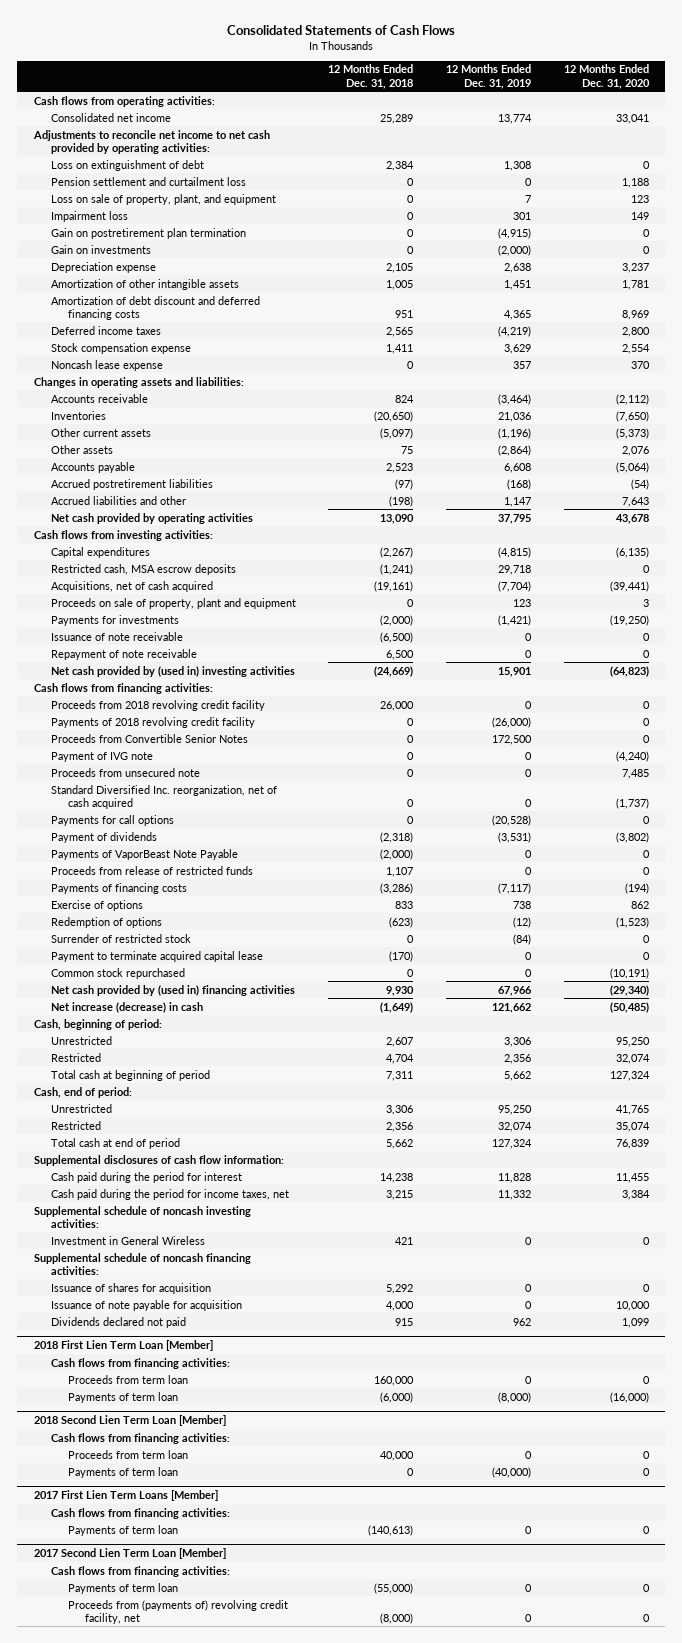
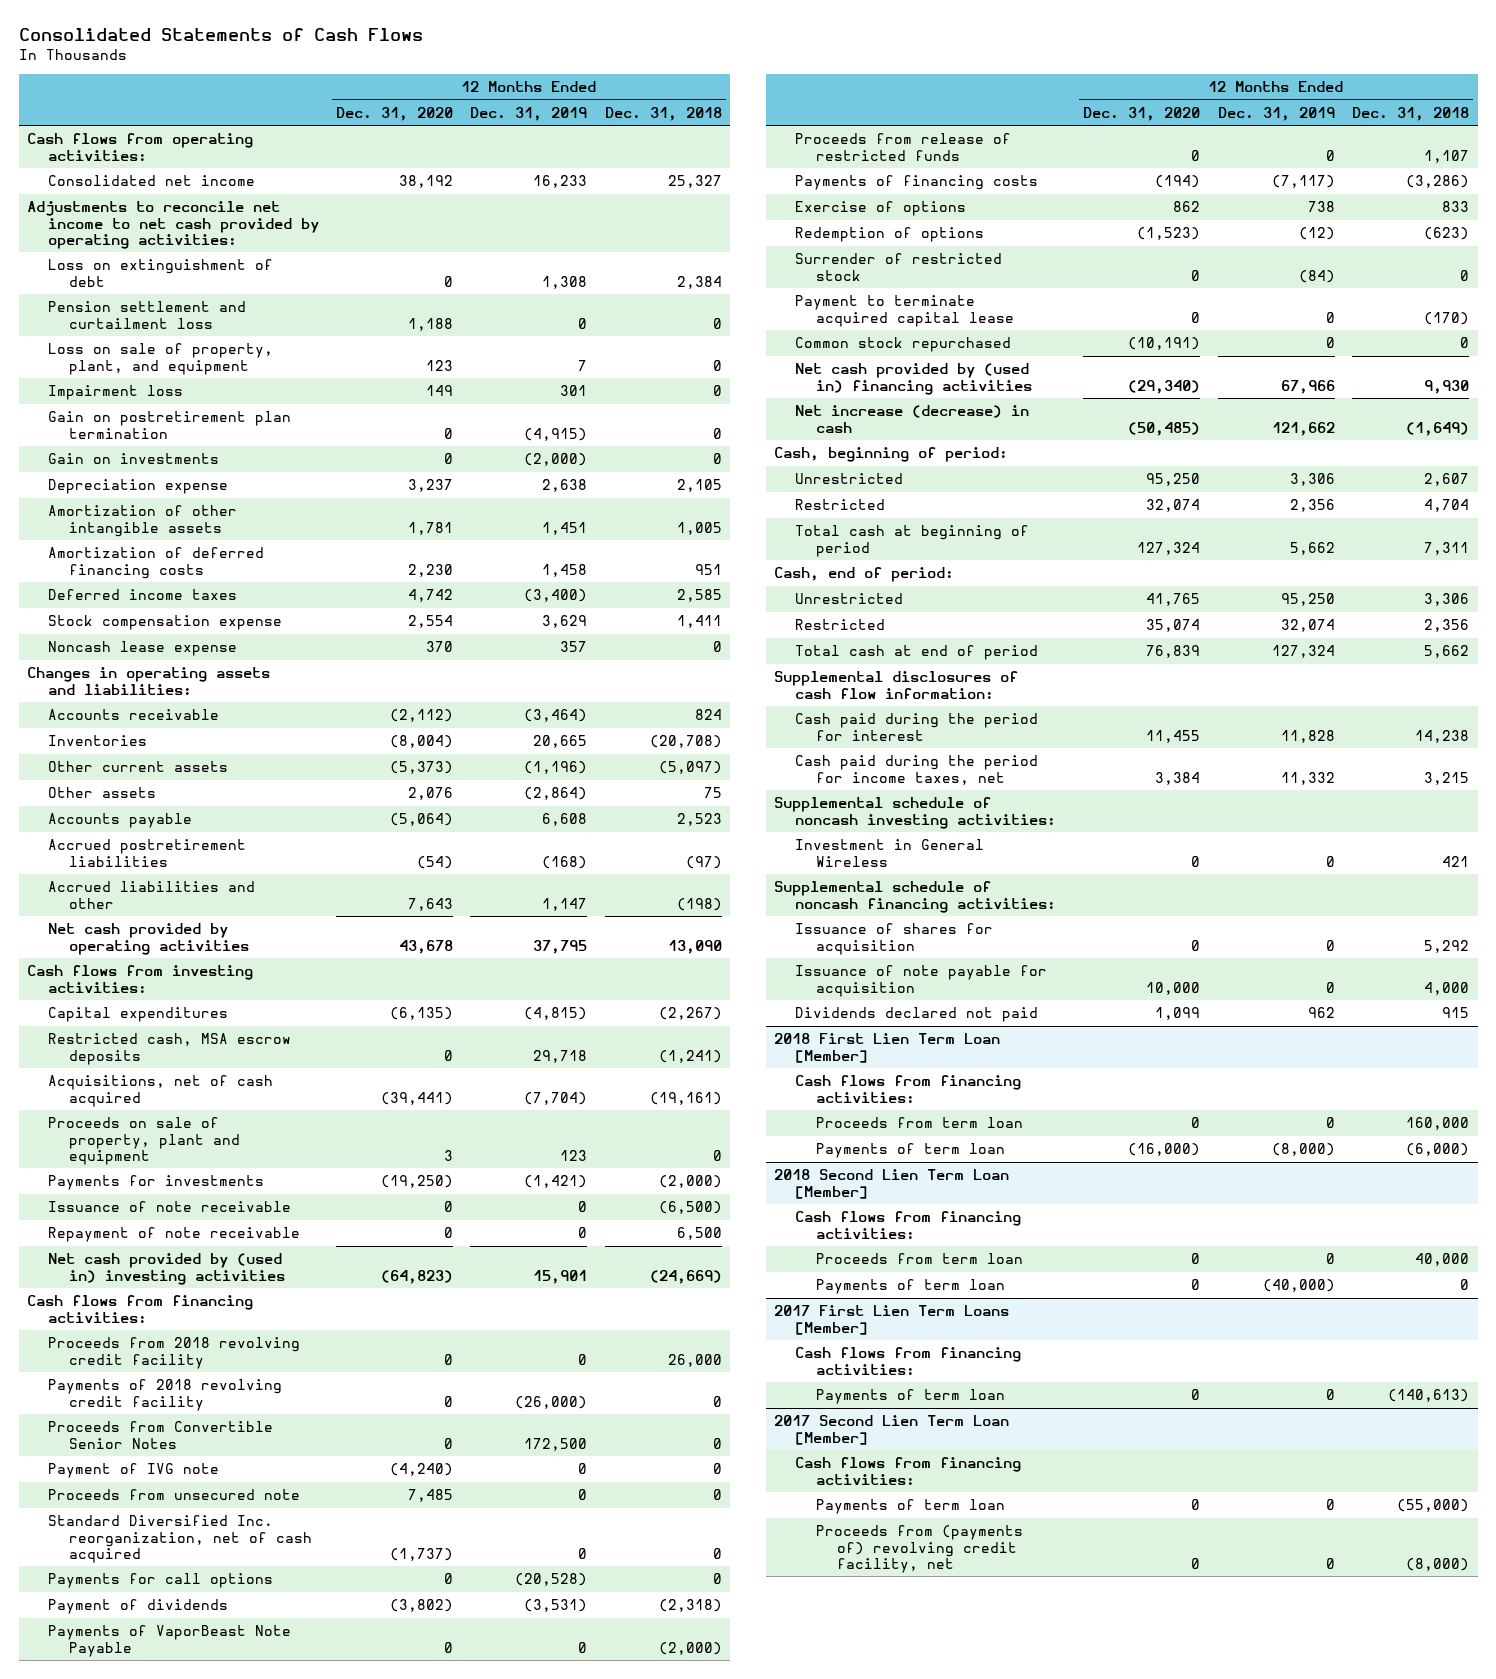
- | 12 Months Ended Dec. 31, 2018 | 12 Months Ended Dec. 31, 2019 | 12 Months Ended Dec. 31, 2020
+ | 12 Months Ended Dec. 31, 2020 | 12 Months Ended Dec. 31, 2019 | 12 Months Ended Dec. 31, 2018
- Consolidated net income | 25,289 | 13,774 | 33,041
+ Consolidated net income | 38,192 | 16,233 | 25,327
- Amortization of debt discount and deferred financing costs | 951 | 4,365 | 8,969
- Deferred income taxes | 2,565 | (4,219) | 2,800
+ Amortization of deferred financing costs | 2,230 | 1,458 | 951
+ Deferred income taxes | 4,742 | (3,400) | 2,585
- Inventories | (20,650) | 21,036 | (7,650)
+ Inventories | (8,004) | 20,665 | (20,708)

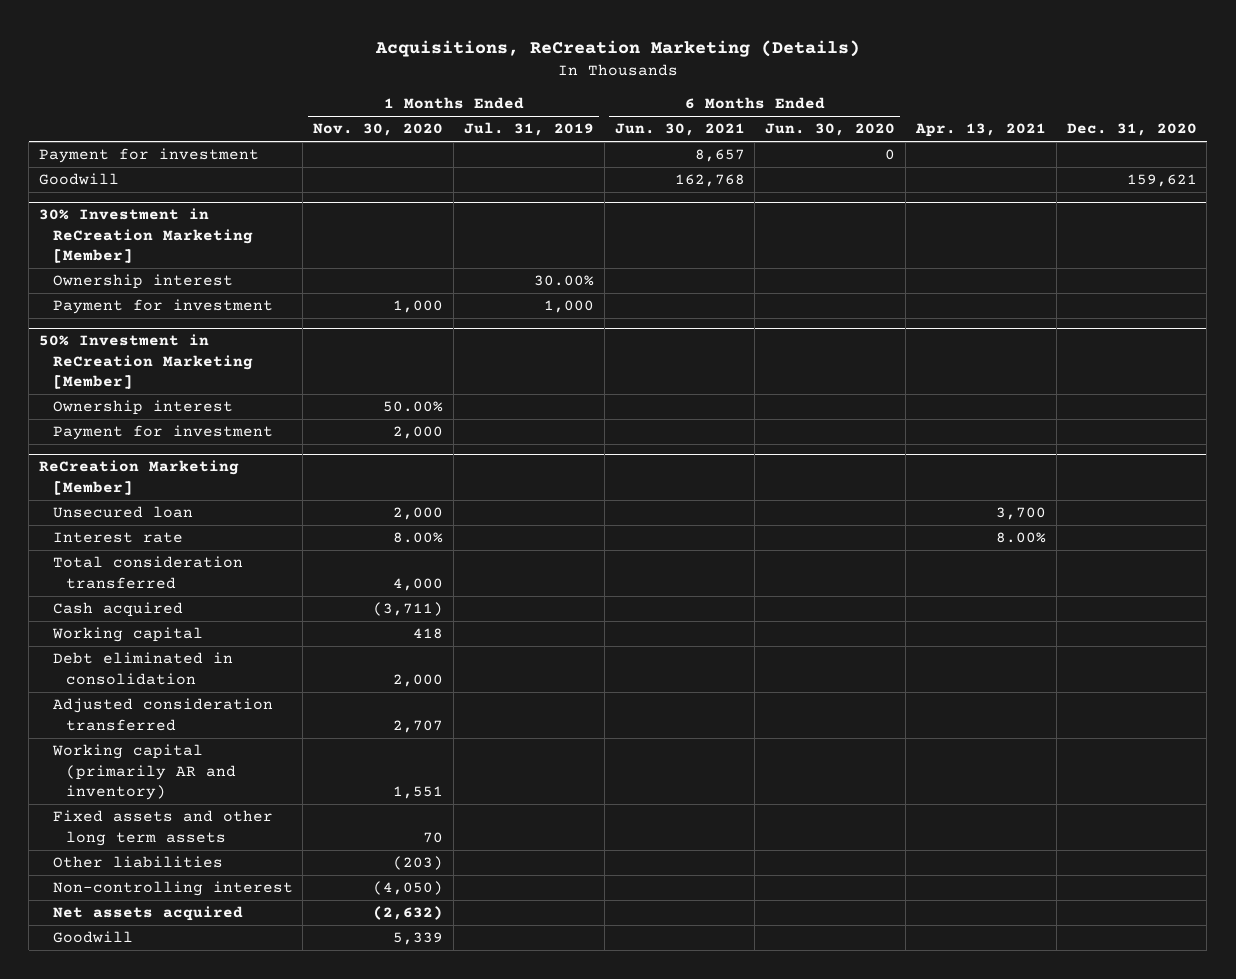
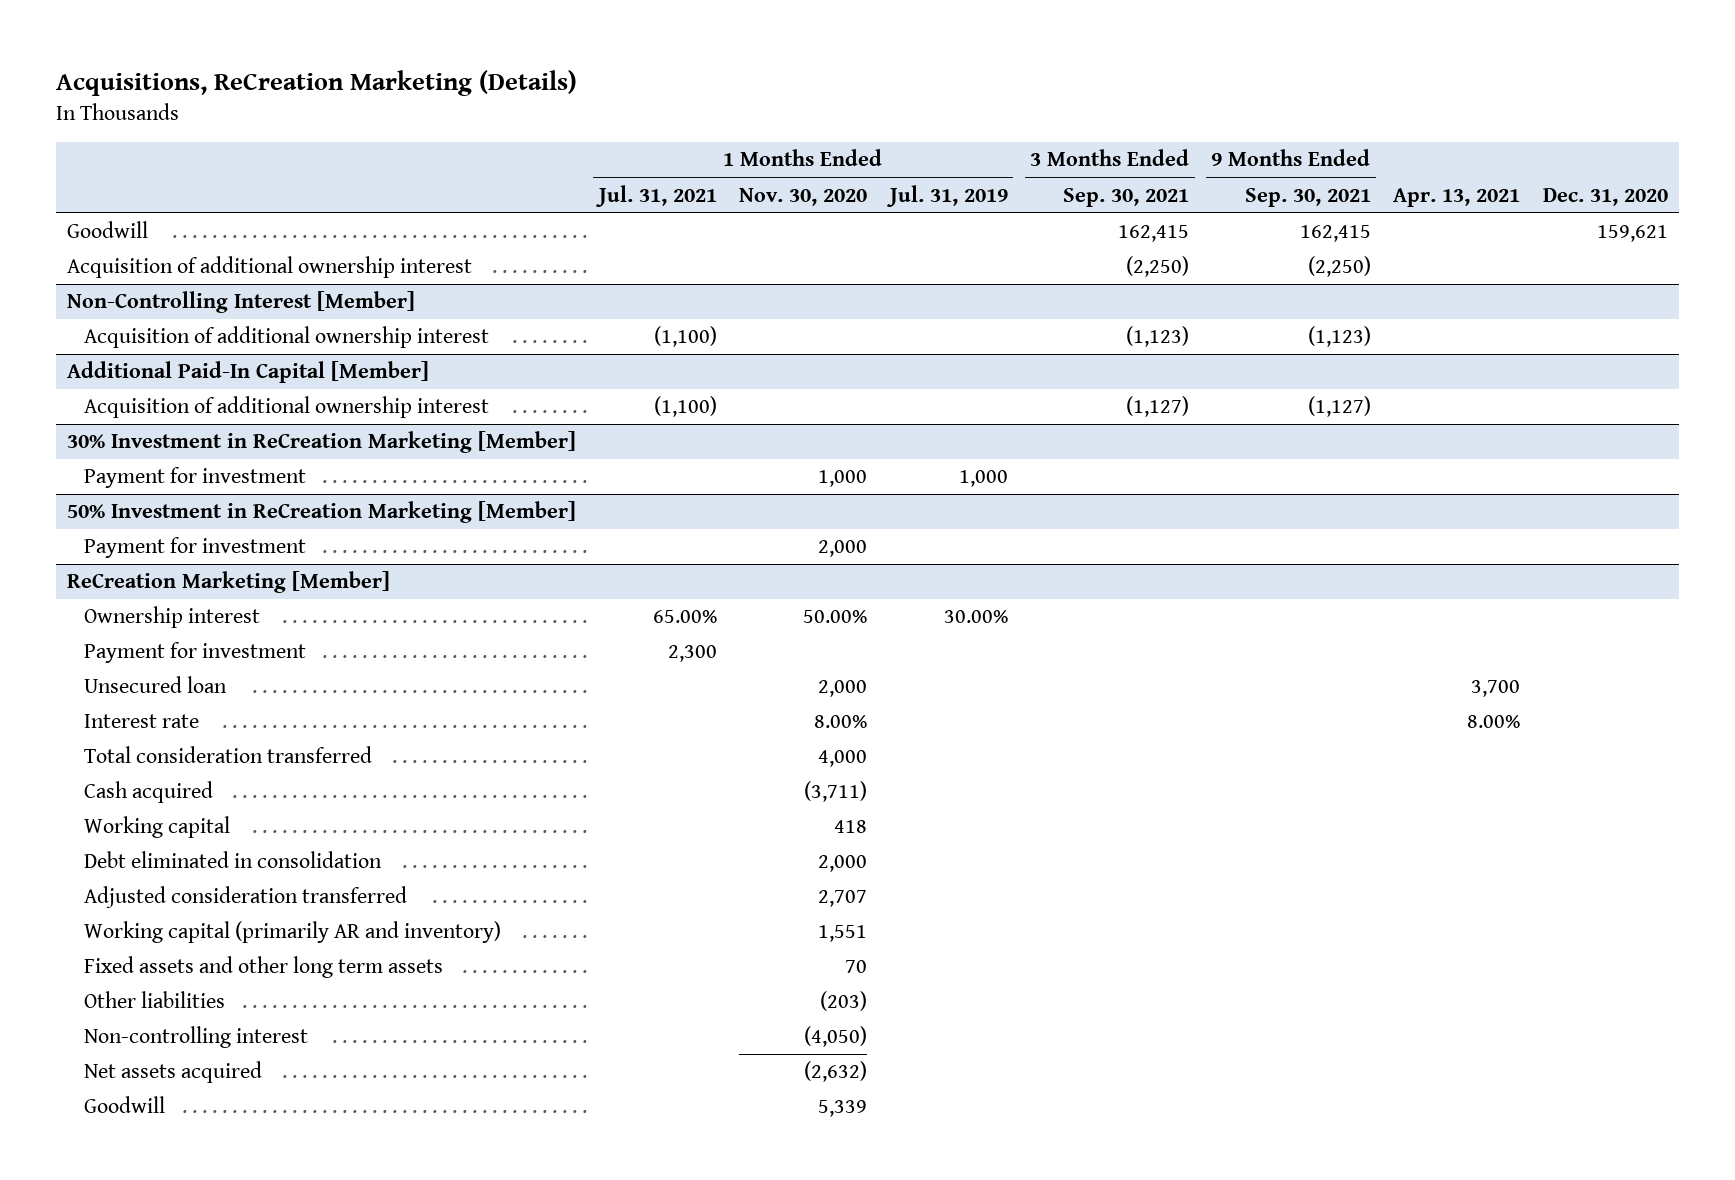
- | 1 Months Ended Nov. 30, 2020 | 1 Months Ended Jul. 31, 2019 | 6 Months Ended Jun. 30, 2021 | 6 Months Ended Jun. 30, 2020 | Apr. 13, 2021 | Dec. 31, 2020
+ | 1 Months Ended Jul. 31, 2021 | 1 Months Ended Nov. 30, 2020 | 1 Months Ended Jul. 31, 2019 | 3 Months Ended Sep. 30, 2021 | 9 Months Ended Sep. 30, 2021 | Apr. 13, 2021 | Dec. 31, 2020
- Payment for investment | | | 8,657 | 0 | |
+ Acquisition of additional ownership interest | | | | (2,250) | (2,250) | |
+ Non-Controlling Interest [Member]
+ Acquisition of additional ownership interest | (1,100) | | | (1,123) | (1,123) | |
+ Additional Paid-In Capital [Member]
+ Acquisition of additional ownership interest | (1,100) | | | (1,127) | (1,127) | |
@ 30% Investment in ReCreation Marketing [Member]
- Ownership interest | | 30.00% | | | |
@ 50% Investment in ReCreation Marketing [Member]
- Ownership interest | 50.00% | | | | |
@ ReCreation Marketing [Member]
+ Ownership interest | 65.00% | 50.00% | 30.00% | | | |
+ Payment for investment | 2,300 | | | | | |

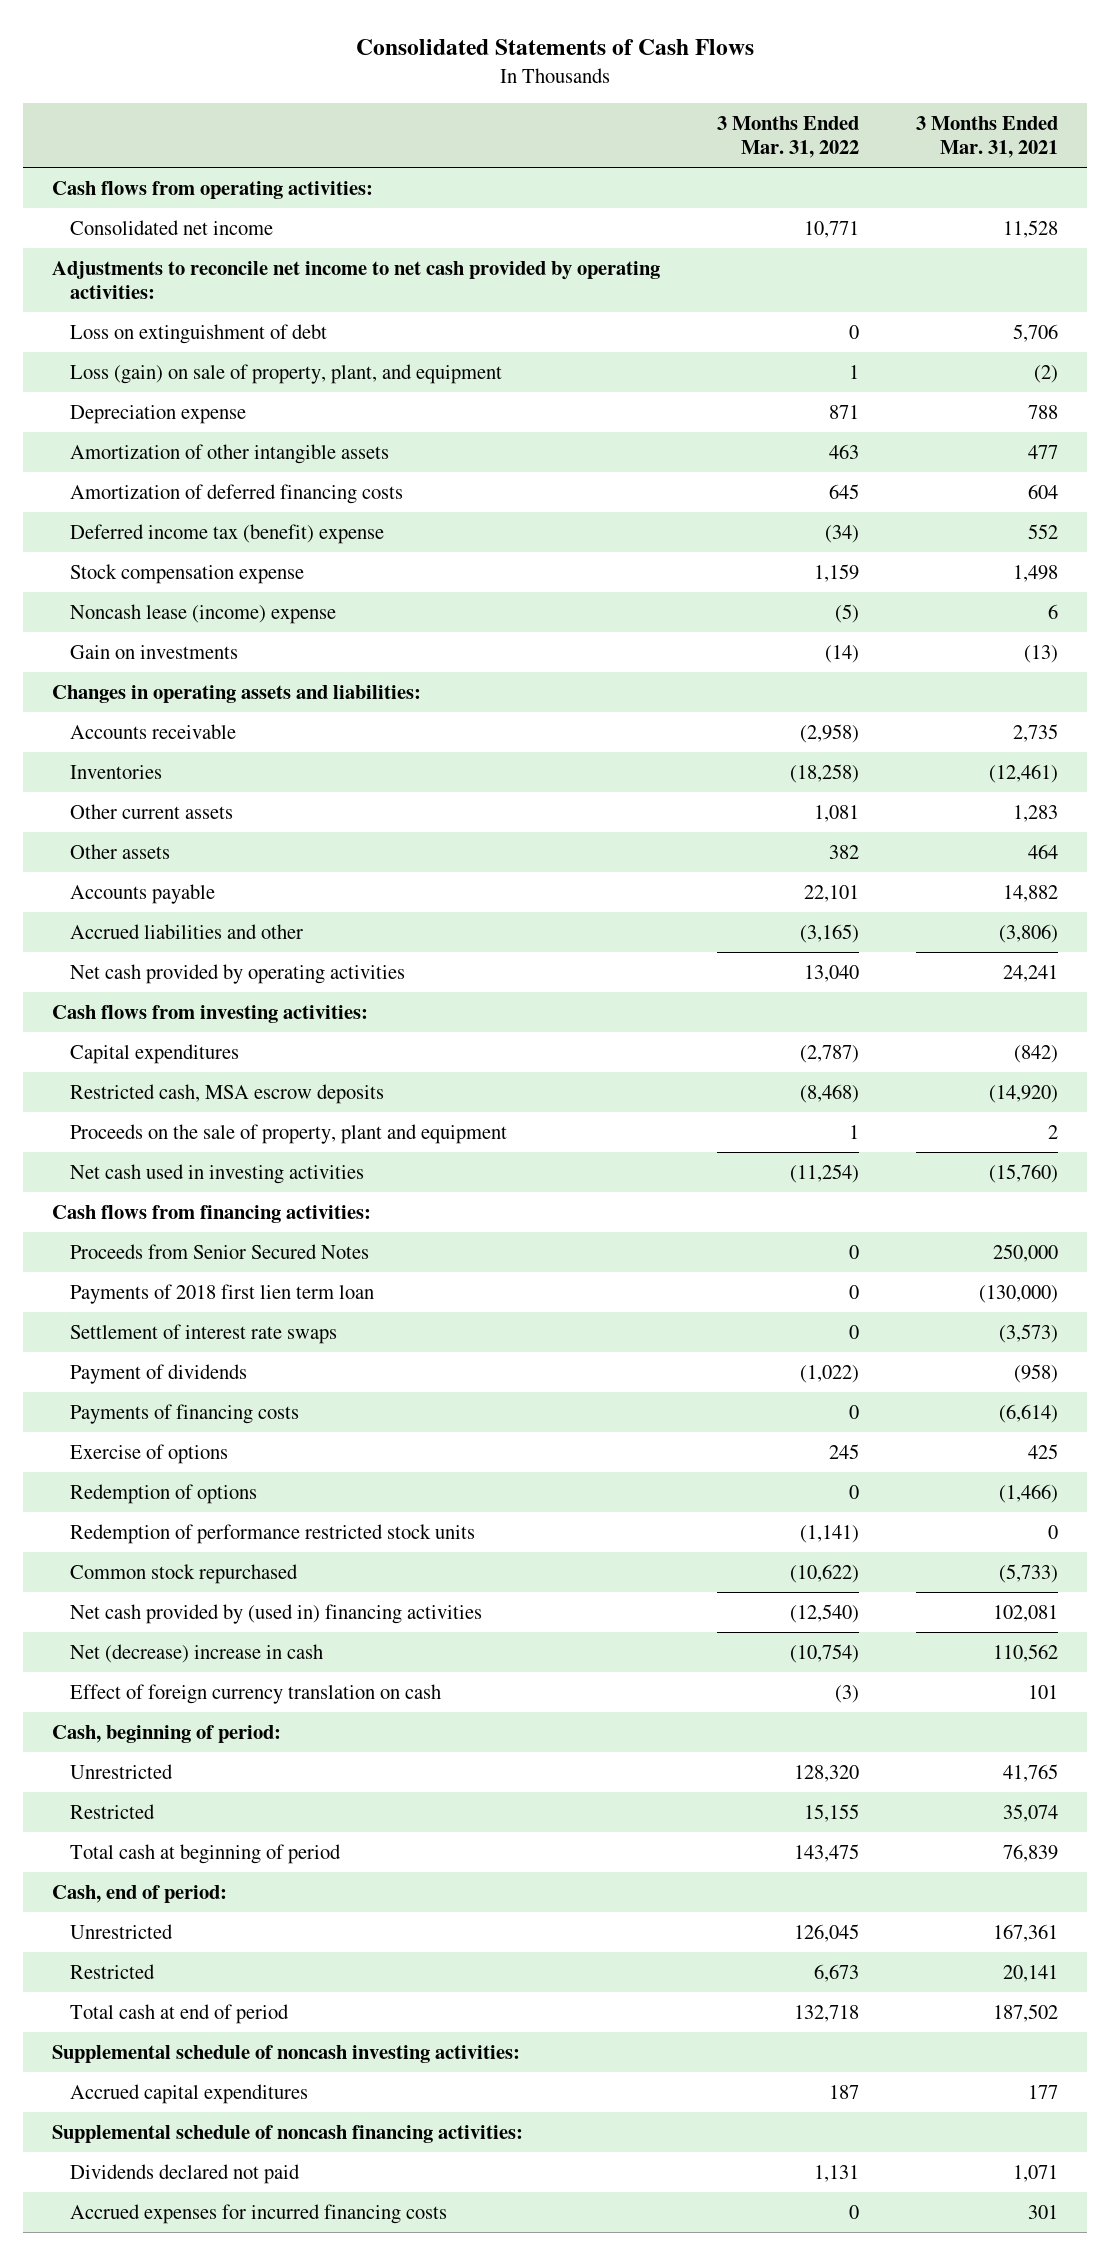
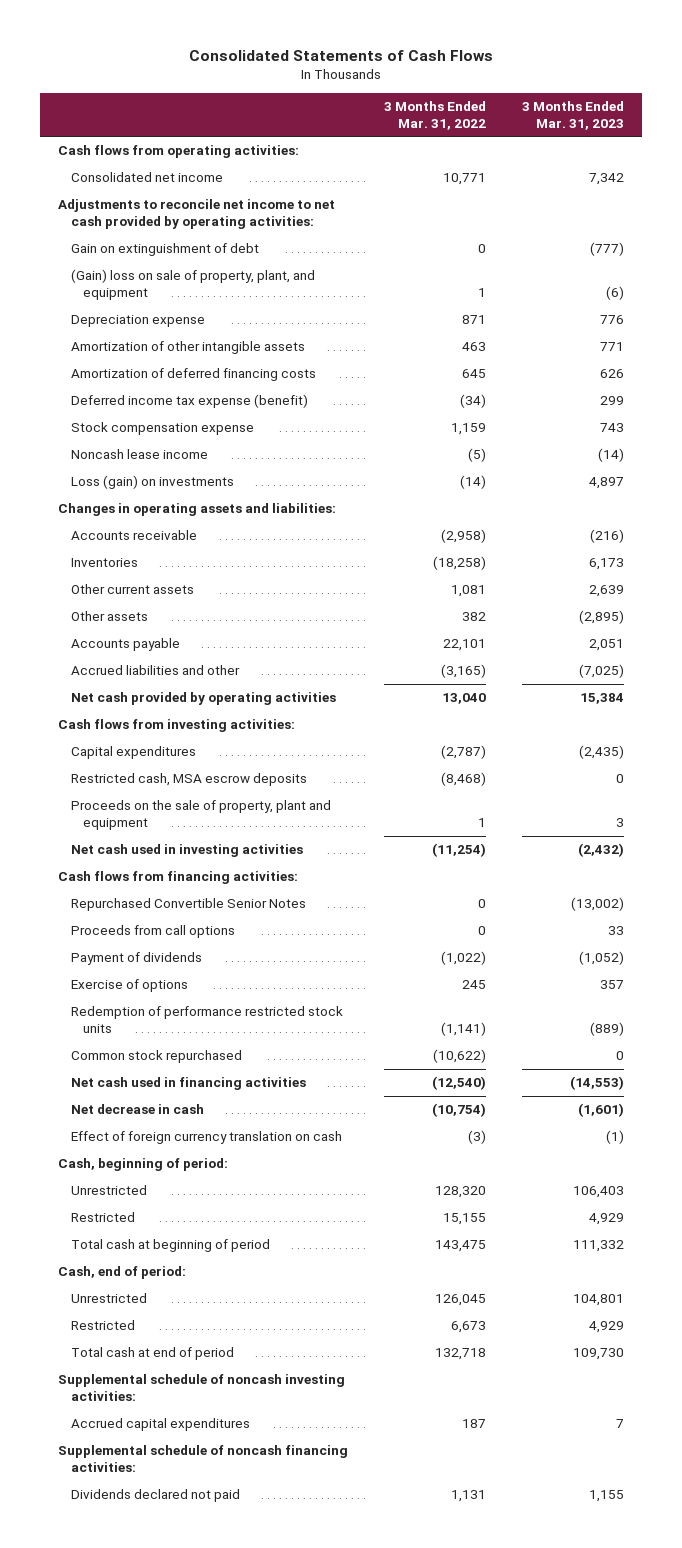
- | 3 Months Ended Mar. 31, 2022 | 3 Months Ended Mar. 31, 2021
+ | 3 Months Ended Mar. 31, 2022 | 3 Months Ended Mar. 31, 2023
- Loss on extinguishment of debt | 0 | 5,706
- Loss (gain) on sale of property, plant, and equipment | 1 | (2)
+ Gain on extinguishment of debt | 0 | (777)
+ (Gain) loss on sale of property, plant, and equipment | 1 | (6)
- Deferred income tax (benefit) expense | (34) | 552
+ Deferred income tax expense (benefit) | (34) | 299
- Noncash lease (income) expense | (5) | 6
- Gain on investments | (14) | (13)
+ Noncash lease income | (5) | (14)
+ Loss (gain) on investments | (14) | 4,897
- Proceeds from Senior Secured Notes | 0 | 250,000
- Payments of 2018 first lien term loan | 0 | (130,000)
- Settlement of interest rate swaps | 0 | (3,573)
+ Repurchased Convertible Senior Notes | 0 | (13,002)
+ Proceeds from call options | 0 | 33
- Payments of financing costs | 0 | (6,614)
- Redemption of options | 0 | (1,466)
- Net cash provided by (used in) financing activities | (12,540) | 102,081
- Net (decrease) increase in cash | (10,754) | 110,562
+ Net cash used in financing activities | (12,540) | (14,553)
+ Net decrease in cash | (10,754) | (1,601)
- Accrued expenses for incurred financing costs | 0 | 301

